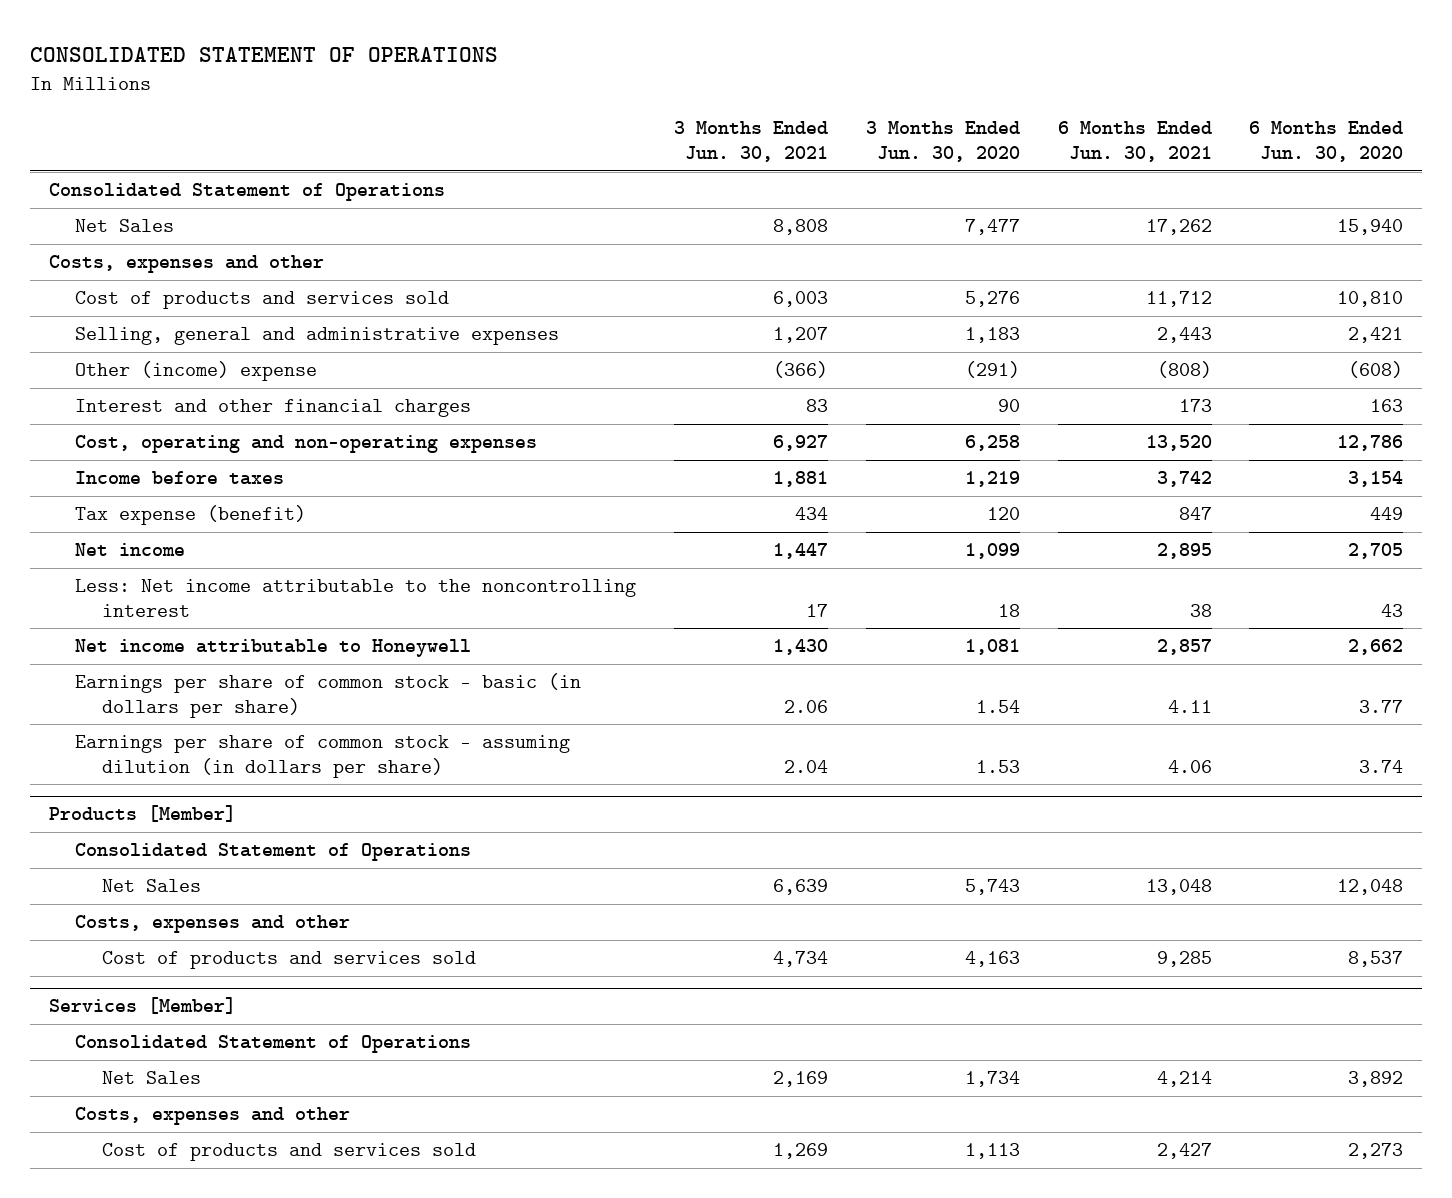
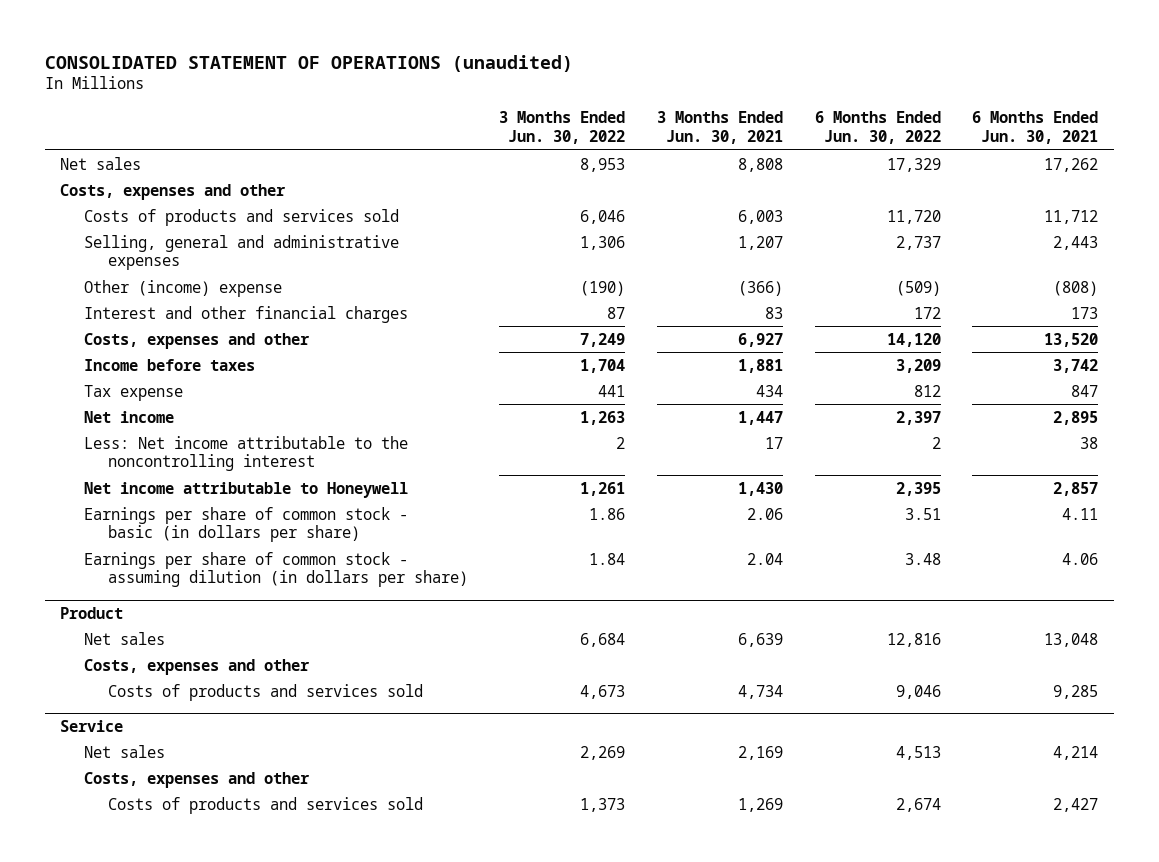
- CONSOLIDATED STATEMENT OF OPERATIONS
+ CONSOLIDATED STATEMENT OF OPERATIONS (unaudited)
- | 3 Months Ended Jun. 30, 2021 | 3 Months Ended Jun. 30, 2020 | 6 Months Ended Jun. 30, 2021 | 6 Months Ended Jun. 30, 2020
+ | 3 Months Ended Jun. 30, 2022 | 3 Months Ended Jun. 30, 2021 | 6 Months Ended Jun. 30, 2022 | 6 Months Ended Jun. 30, 2021
- Consolidated Statement of Operations
- Net Sales | 8,808 | 7,477 | 17,262 | 15,940
+ Net sales | 8,953 | 8,808 | 17,329 | 17,262
- Cost of products and services sold | 6,003 | 5,276 | 11,712 | 10,810
+ Costs of products and services sold | 6,046 | 6,003 | 11,720 | 11,712
- Cost, operating and non-operating expenses | 6,927 | 6,258 | 13,520 | 12,786
+ Costs, expenses and other | 7,249 | 6,927 | 14,120 | 13,520
- Tax expense (benefit) | 434 | 120 | 847 | 449
+ Tax expense | 441 | 434 | 812 | 847
- Products [Member]
- Consolidated Statement of Operations
- Net Sales | 6,639 | 5,743 | 13,048 | 12,048
+ Product
+ Net sales | 6,684 | 6,639 | 12,816 | 13,048
- Cost of products and services sold | 4,734 | 4,163 | 9,285 | 8,537
- Services [Member]
- Consolidated Statement of Operations
- Net Sales | 2,169 | 1,734 | 4,214 | 3,892
+ Costs of products and services sold | 4,673 | 4,734 | 9,046 | 9,285
+ Service
+ Net sales | 2,269 | 2,169 | 4,513 | 4,214
- Cost of products and services sold | 1,269 | 1,113 | 2,427 | 2,273
+ Costs of products and services sold | 1,373 | 1,269 | 2,674 | 2,427

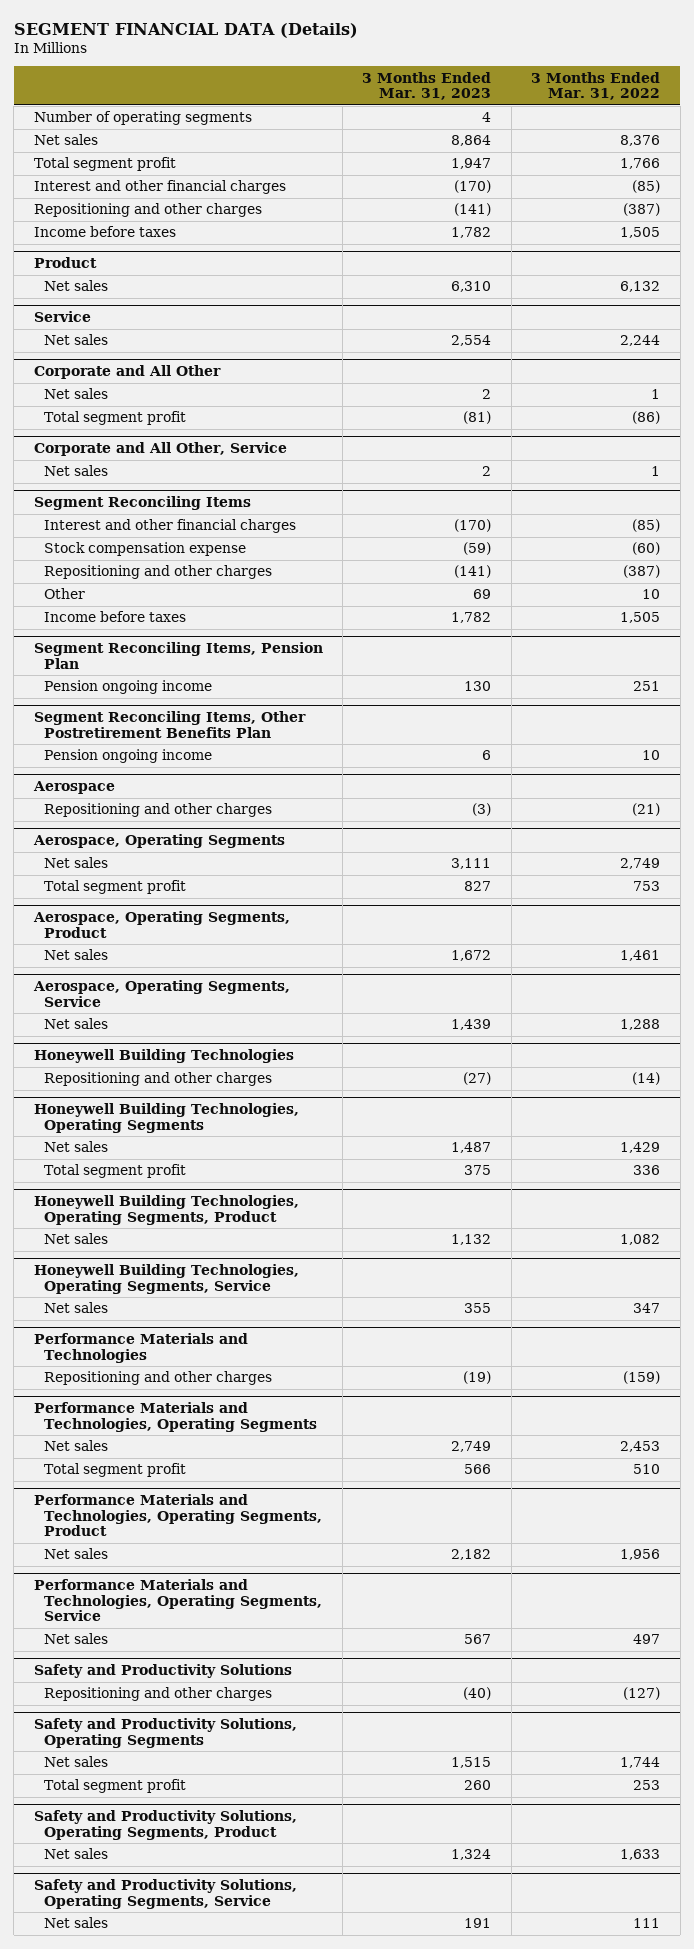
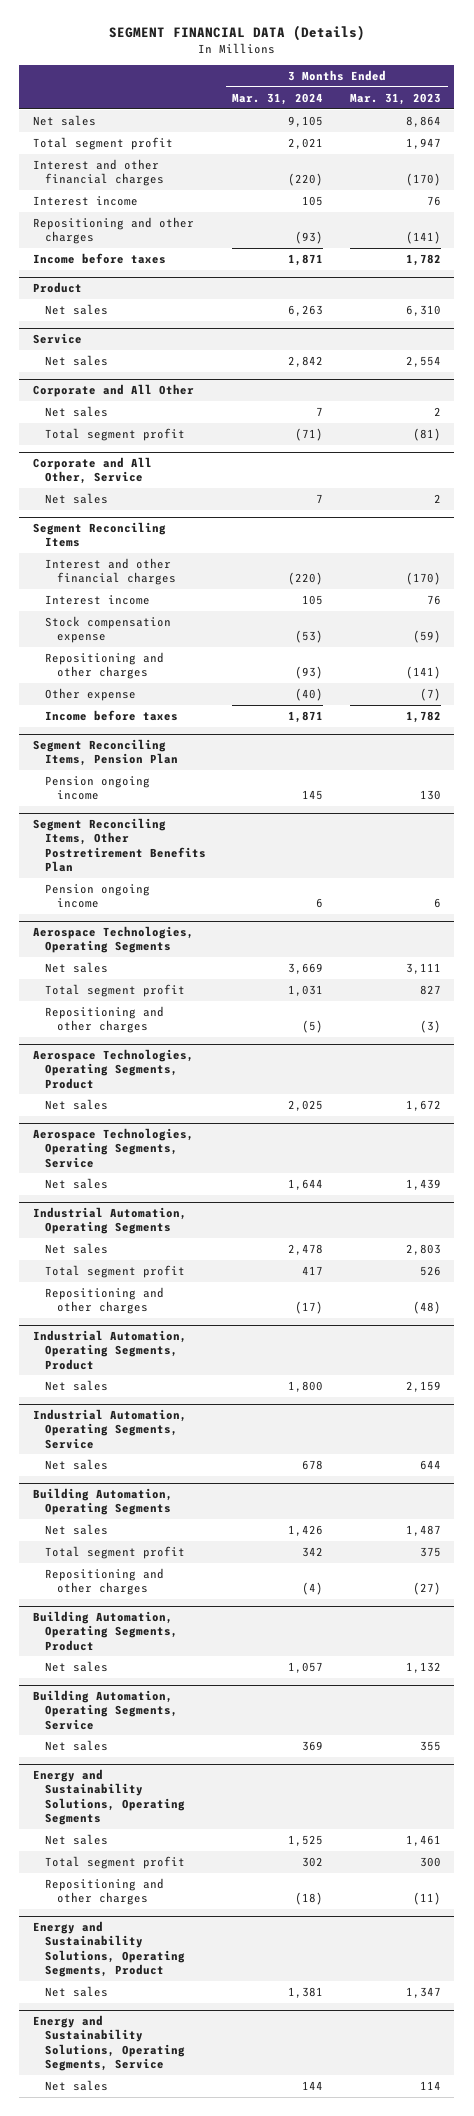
- | 3 Months Ended Mar. 31, 2023 | 3 Months Ended Mar. 31, 2022
+ | 3 Months Ended Mar. 31, 2024 | 3 Months Ended Mar. 31, 2023
- Number of operating segments | 4 |
+ Interest income | 105 | 76
@ Segment Reconciling Items
+ Interest income | 105 | 76
- Other | 69 | 10
+ Other expense | (40) | (7)
- Aerospace
- Repositioning and other charges | (3) | (21)
- Aerospace, Operating Segments
+ Aerospace Technologies, Operating Segments
- Aerospace, Operating Segments, Product
+ Repositioning and other charges | (5) | (3)
+ Aerospace Technologies, Operating Segments, Product
- Aerospace, Operating Segments, Service
+ Aerospace Technologies, Operating Segments, Service
- Honeywell Building Technologies
- Repositioning and other charges | (27) | (14)
- Honeywell Building Technologies, Operating Segments
+ Industrial Automation, Operating Segments
+ Net sales | 2,478 | 2,803
+ Total segment profit | 417 | 526
+ Repositioning and other charges | (17) | (48)
+ Industrial Automation, Operating Segments, Product
+ Net sales | 1,800 | 2,159
+ Industrial Automation, Operating Segments, Service
+ Net sales | 678 | 644
+ Building Automation, Operating Segments
- Honeywell Building Technologies, Operating Segments, Product
+ Repositioning and other charges | (4) | (27)
+ Building Automation, Operating Segments, Product
- Honeywell Building Technologies, Operating Segments, Service
+ Building Automation, Operating Segments, Service
- Performance Materials and Technologies
- Repositioning and other charges | (19) | (159)
- Performance Materials and Technologies, Operating Segments
- Net sales | 2,749 | 2,453
- Total segment profit | 566 | 510
- Performance Materials and Technologies, Operating Segments, Product
- Net sales | 2,182 | 1,956
- Performance Materials and Technologies, Operating Segments, Service
- Net sales | 567 | 497
- Safety and Productivity Solutions
- Repositioning and other charges | (40) | (127)
- Safety and Productivity Solutions, Operating Segments
- Net sales | 1,515 | 1,744
- Total segment profit | 260 | 253
- Safety and Productivity Solutions, Operating Segments, Product
- Net sales | 1,324 | 1,633
- Safety and Productivity Solutions, Operating Segments, Service
- Net sales | 191 | 111
+ Energy and Sustainability Solutions, Operating Segments
+ Net sales | 1,525 | 1,461
+ Total segment profit | 302 | 300
+ Repositioning and other charges | (18) | (11)
+ Energy and Sustainability Solutions, Operating Segments, Product
+ Net sales | 1,381 | 1,347
+ Energy and Sustainability Solutions, Operating Segments, Service
+ Net sales | 144 | 114

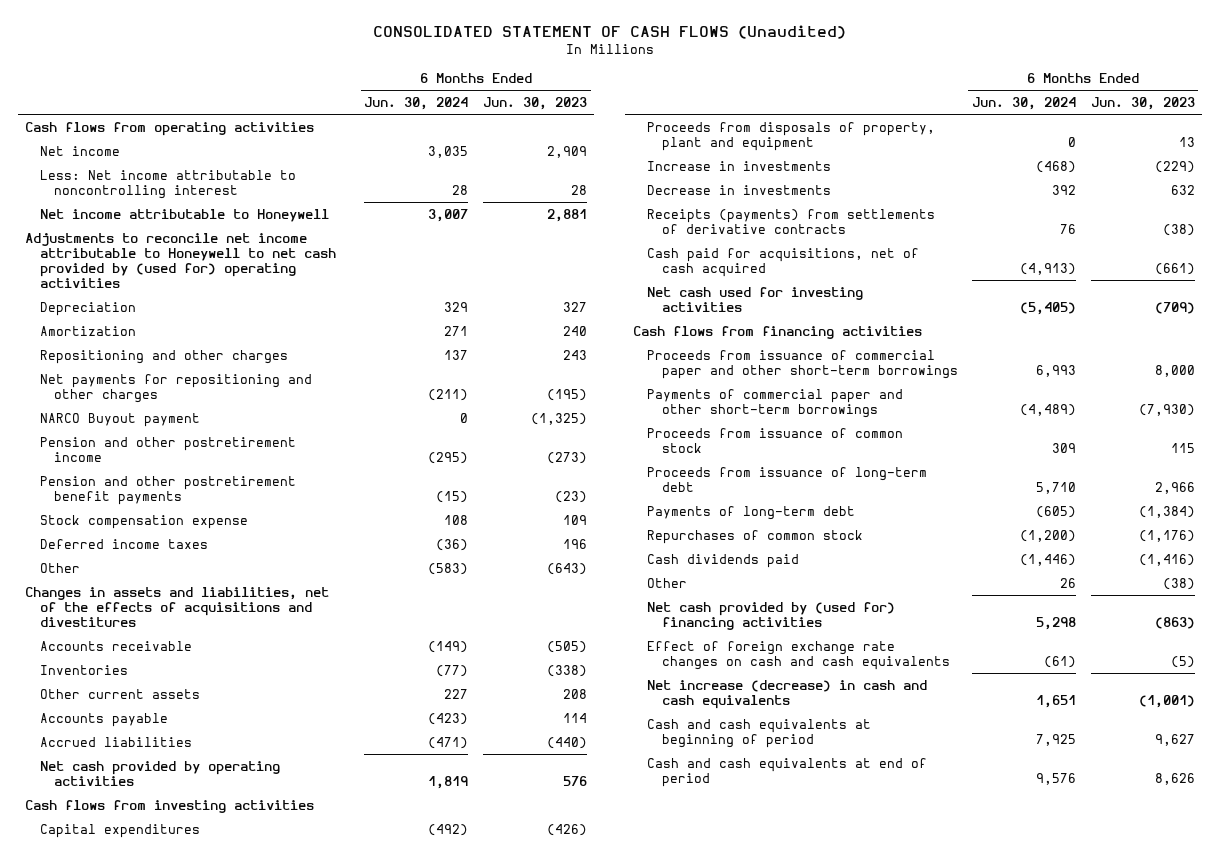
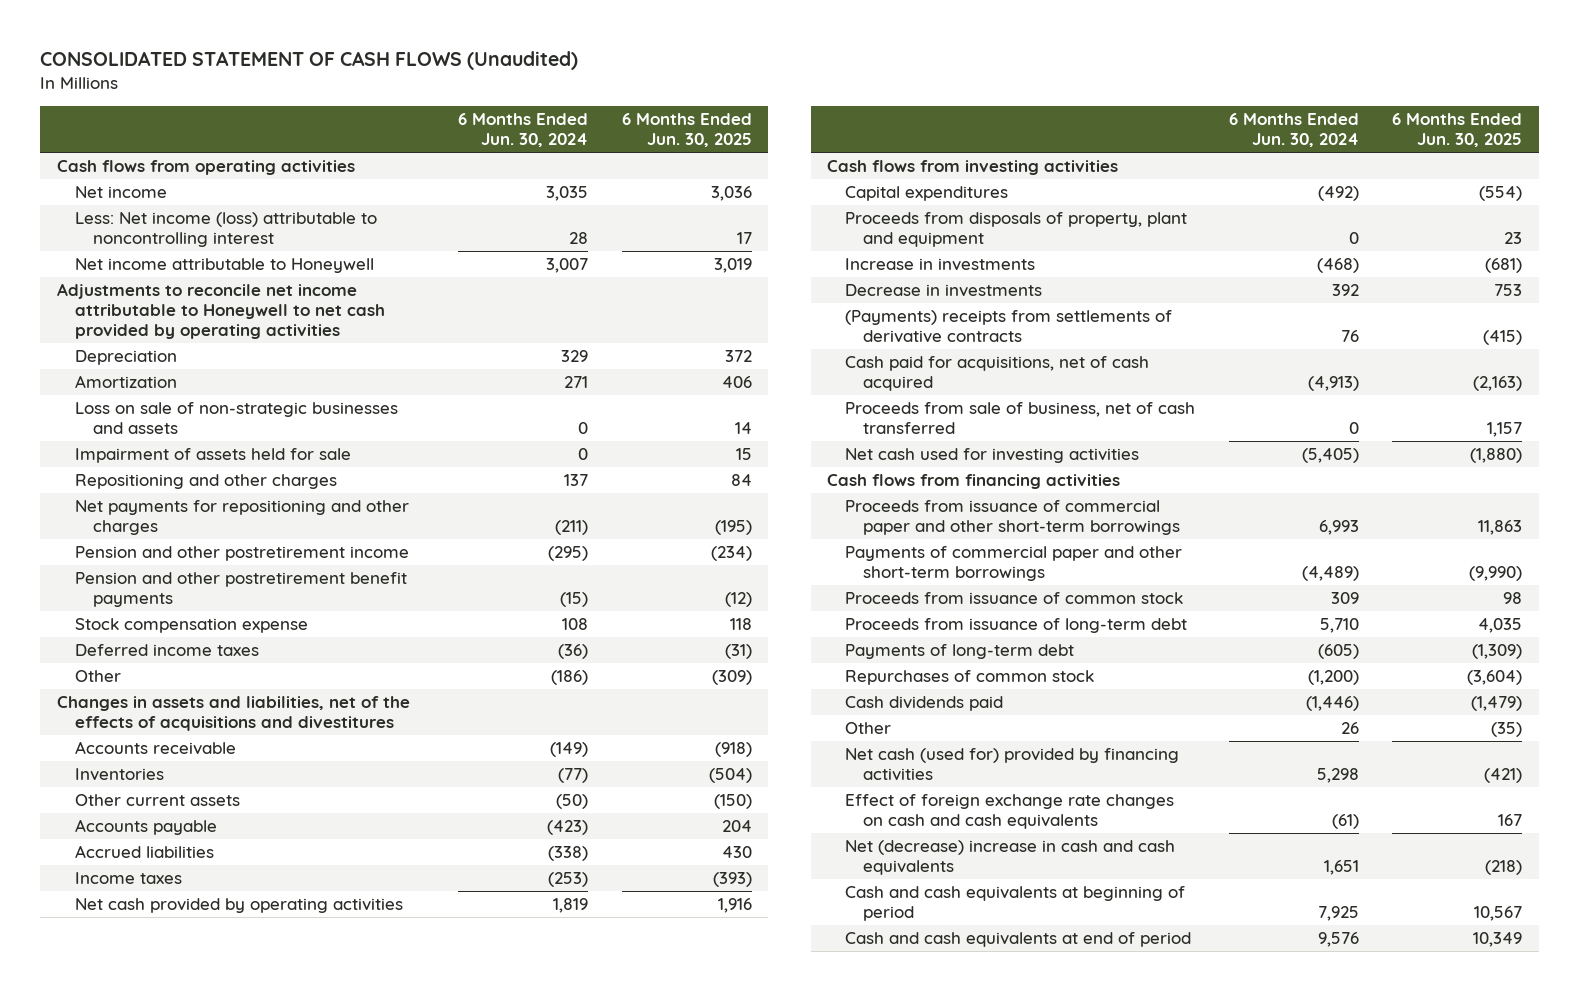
- | 6 Months Ended Jun. 30, 2024 | 6 Months Ended Jun. 30, 2023
+ | 6 Months Ended Jun. 30, 2024 | 6 Months Ended Jun. 30, 2025
- Less: Net income attributable to noncontrolling interest | 28 | 28
+ Less: Net income (loss) attributable to noncontrolling interest | 28 | 17
- Adjustments to reconcile net income attributable to Honeywell to net cash provided by (used for) operating activities
+ Adjustments to reconcile net income attributable to Honeywell to net cash provided by operating activities
+ Loss on sale of non-strategic businesses and assets | 0 | 14
+ Impairment of assets held for sale | 0 | 15
- NARCO Buyout payment | 0 | (1,325)
- Other | (583) | (643)
+ Other | (186) | (309)
- Other current assets | 227 | 208
+ Other current assets | (50) | (150)
- Accrued liabilities | (471) | (440)
+ Accrued liabilities | (338) | 430
+ Income taxes | (253) | (393)
- Receipts (payments) from settlements of derivative contracts | 76 | (38)
+ (Payments) receipts from settlements of derivative contracts | 76 | (415)
+ Proceeds from sale of business, net of cash transferred | 0 | 1,157
- Net cash provided by (used for) financing activities | 5,298 | (863)
+ Net cash (used for) provided by financing activities | 5,298 | (421)
- Net increase (decrease) in cash and cash equivalents | 1,651 | (1,001)
+ Net (decrease) increase in cash and cash equivalents | 1,651 | (218)

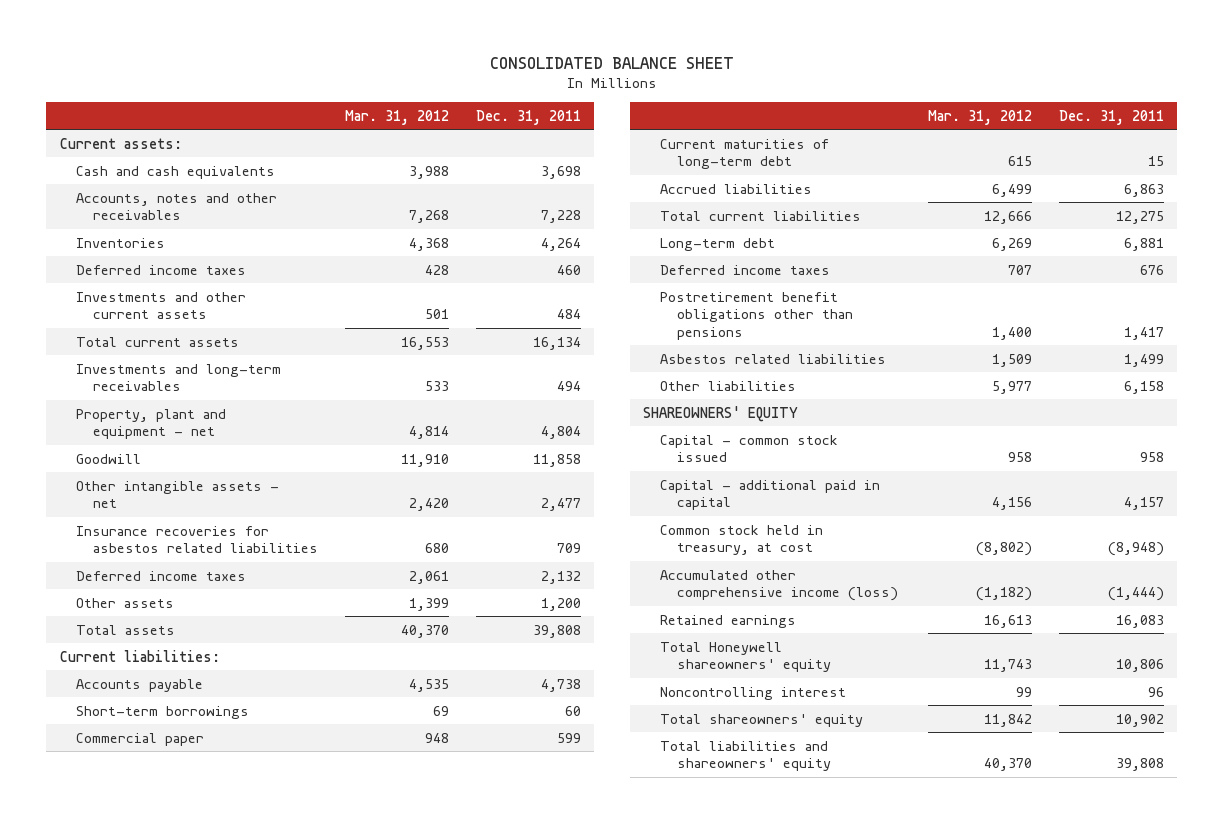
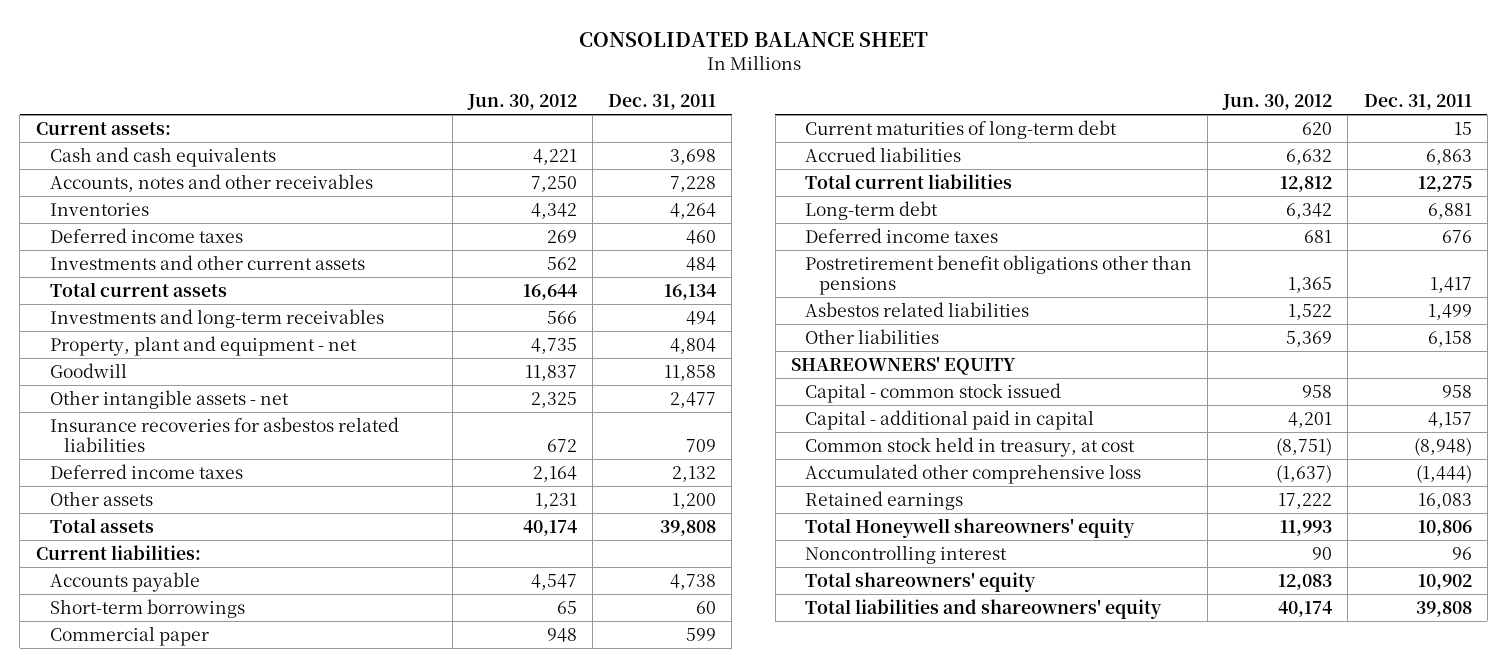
- | Mar. 31, 2012 | Dec. 31, 2011
+ | Jun. 30, 2012 | Dec. 31, 2011
- Accumulated other comprehensive income (loss) | (1,182) | (1,444)
+ Accumulated other comprehensive loss | (1,637) | (1,444)

